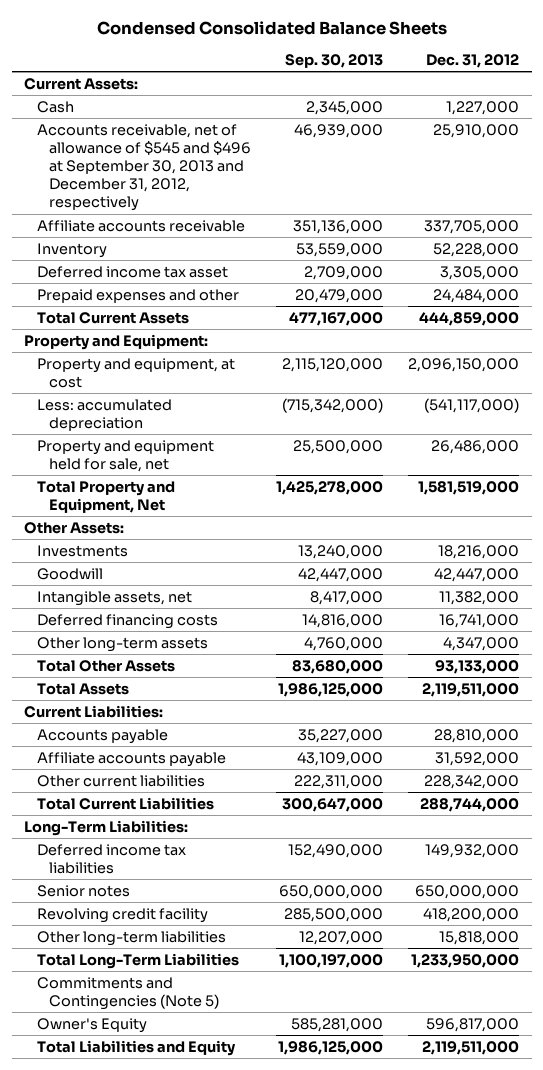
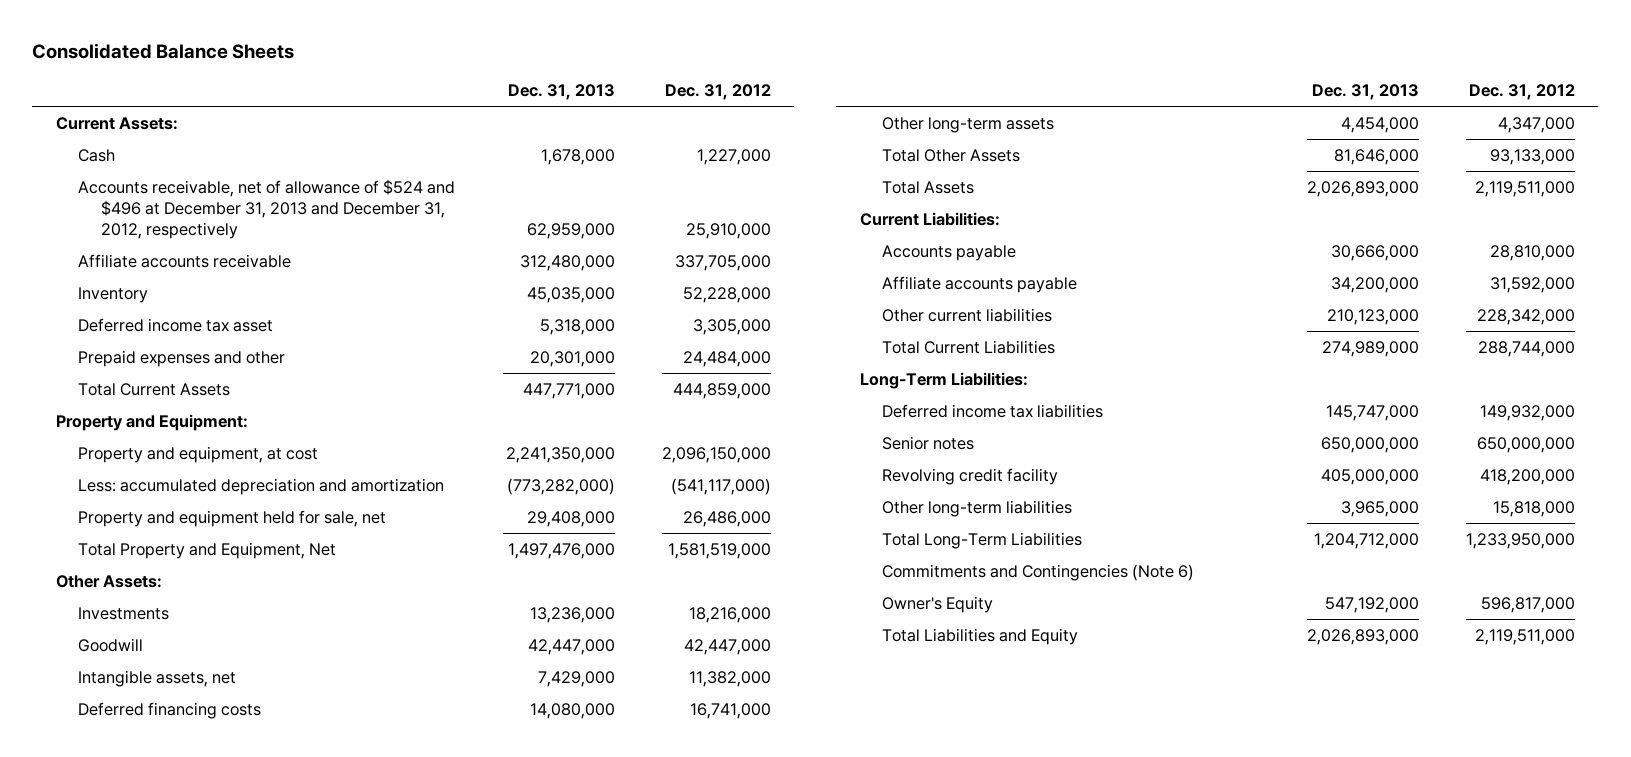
- Condensed Consolidated Balance Sheets
+ Consolidated Balance Sheets
- | Sep. 30, 2013 | Dec. 31, 2012
+ | Dec. 31, 2013 | Dec. 31, 2012
- Accounts receivable, net of allowance of $545 and $496 at September 30, 2013 and December 31, 2012, respectively | 46,939,000 | 25,910,000
+ Accounts receivable, net of allowance of $524 and $496 at December 31, 2013 and December 31, 2012, respectively | 62,959,000 | 25,910,000
- Less: accumulated depreciation | (715,342,000) | (541,117,000)
+ Less: accumulated depreciation and amortization | (773,282,000) | (541,117,000)
- Commitments and Contingencies (Note 5)
+ Commitments and Contingencies (Note 6)

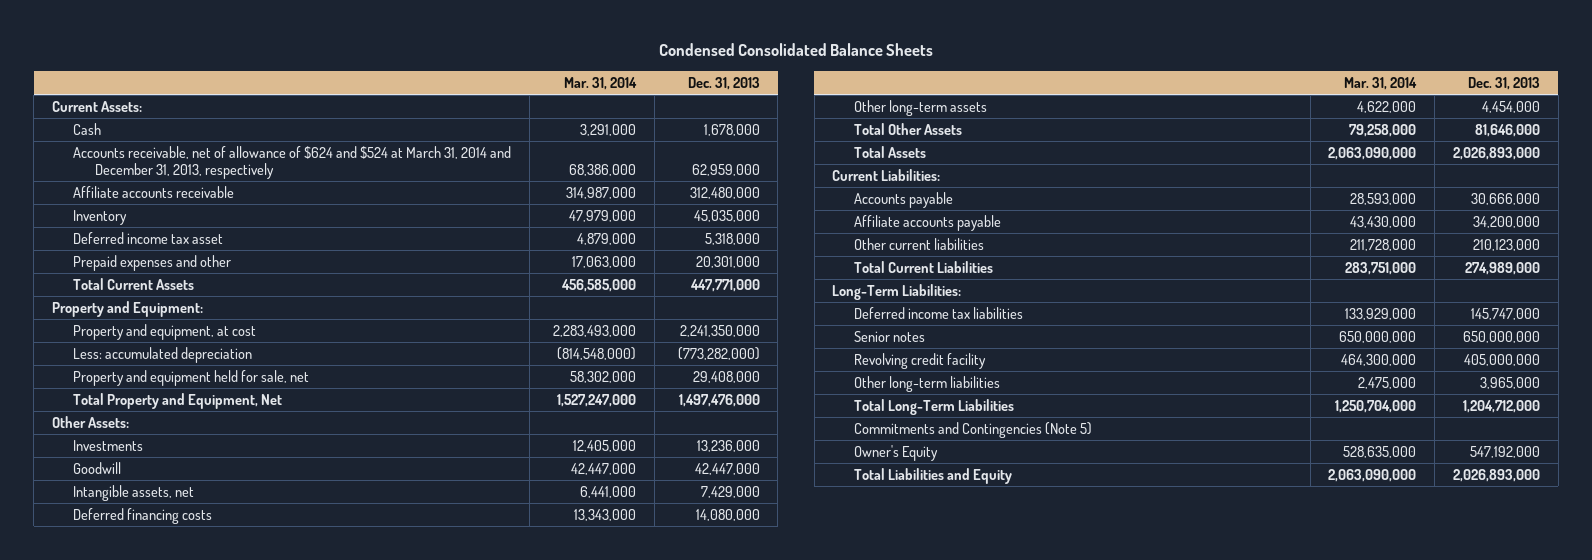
- Consolidated Balance Sheets
+ Condensed Consolidated Balance Sheets
- | Dec. 31, 2013 | Dec. 31, 2012
+ | Mar. 31, 2014 | Dec. 31, 2013
- Accounts receivable, net of allowance of $524 and $496 at December 31, 2013 and December 31, 2012, respectively | 62,959,000 | 25,910,000
+ Accounts receivable, net of allowance of $624 and $524 at March 31, 2014 and December 31, 2013, respectively | 68,386,000 | 62,959,000
- Less: accumulated depreciation and amortization | (773,282,000) | (541,117,000)
+ Less: accumulated depreciation | (814,548,000) | (773,282,000)
- Commitments and Contingencies (Note 6)
+ Commitments and Contingencies (Note 5)

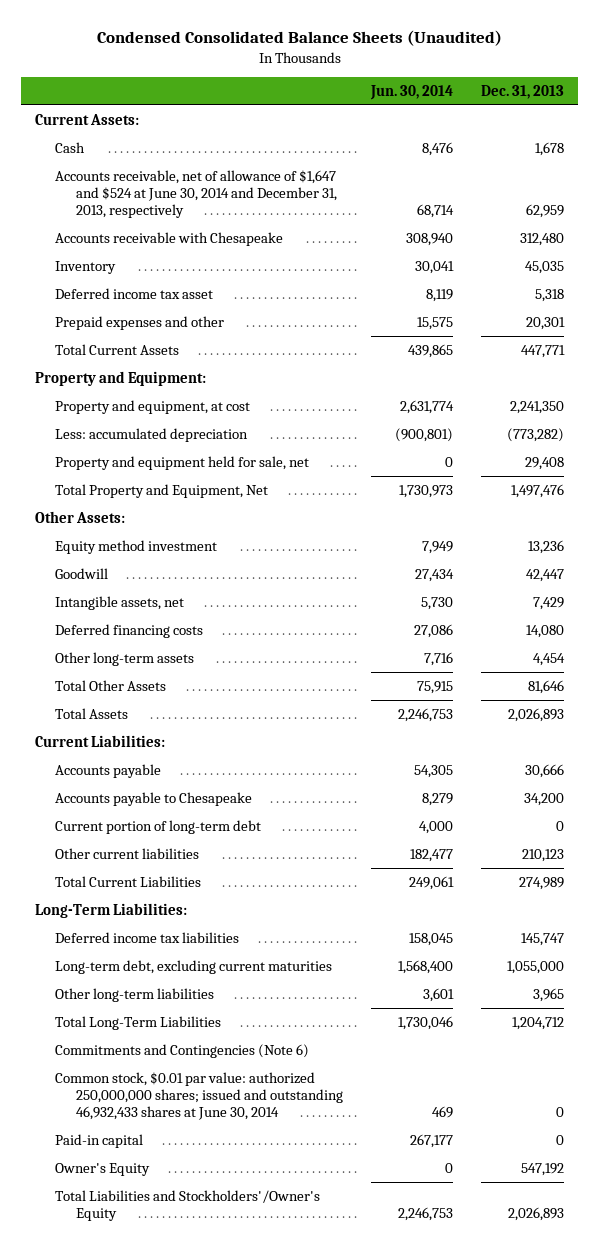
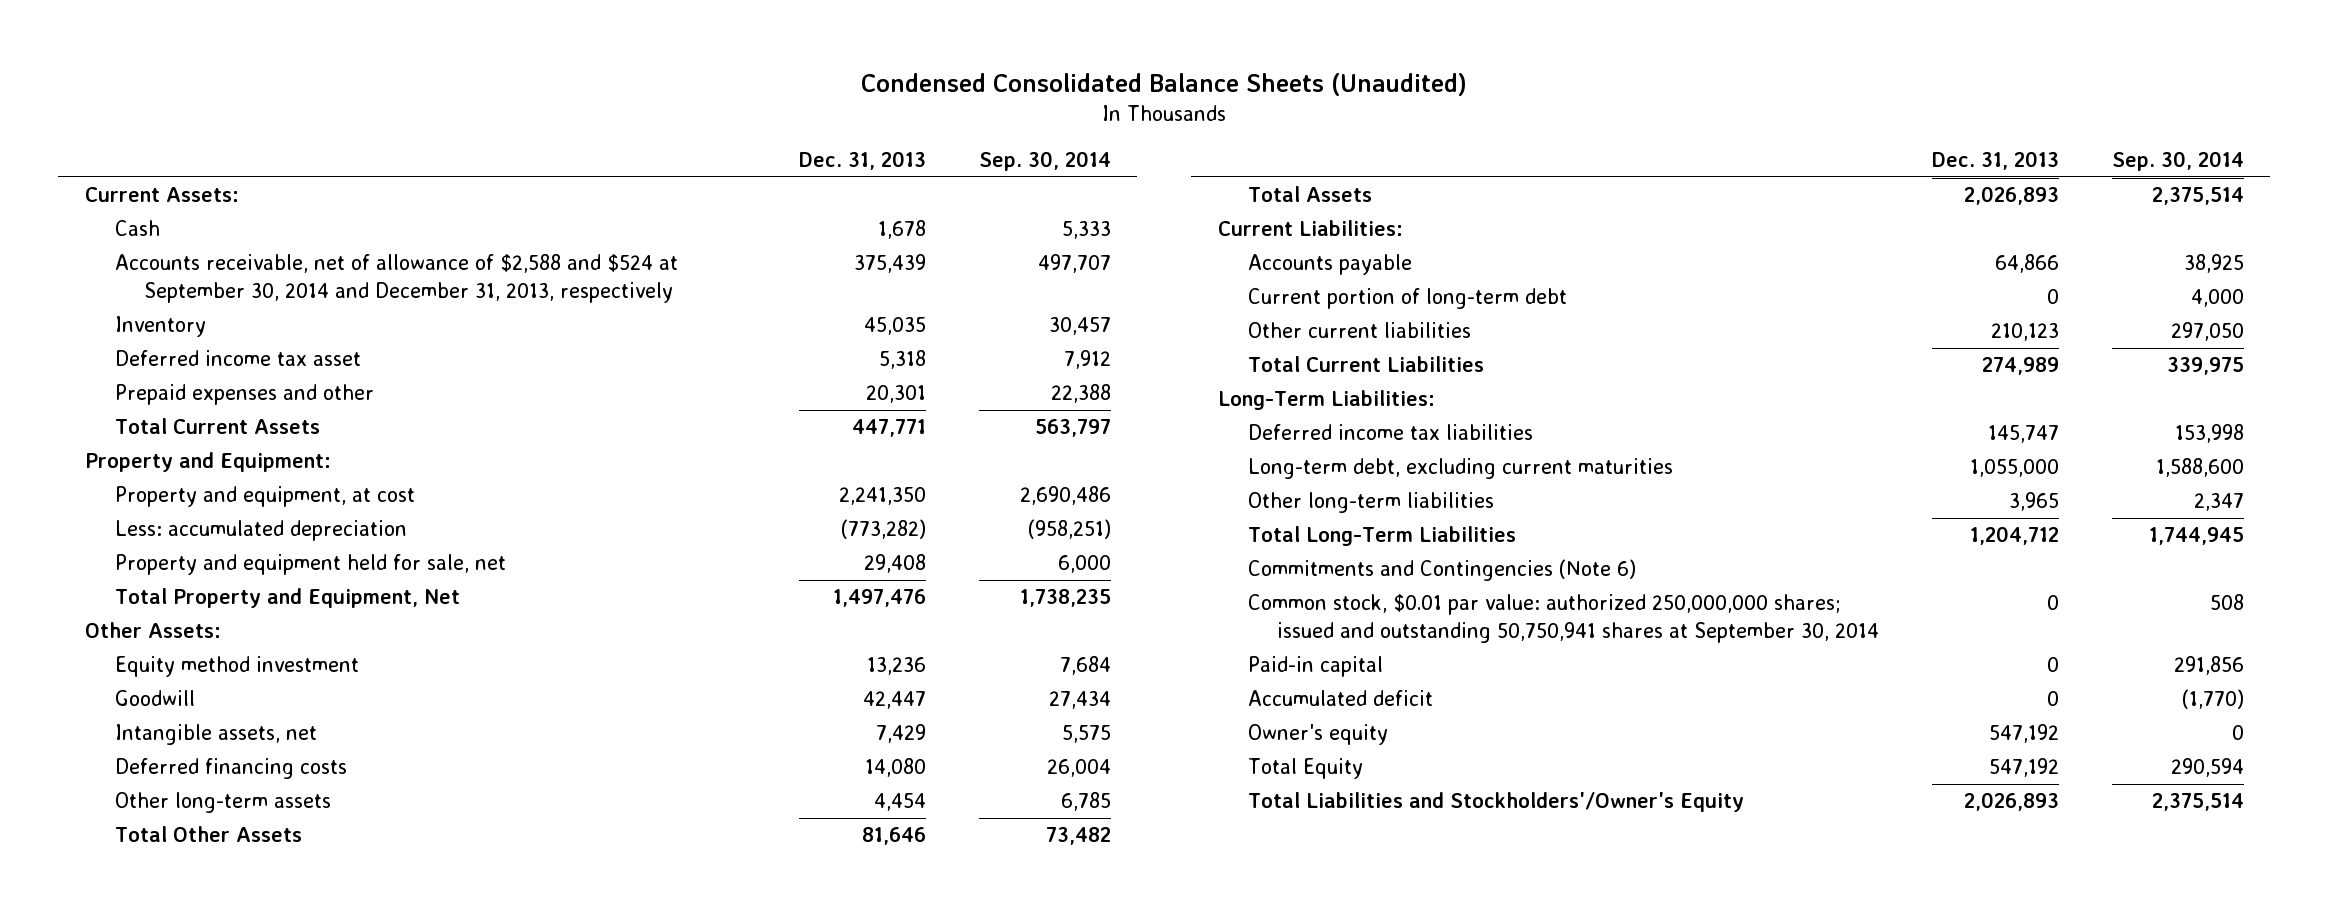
- | Jun. 30, 2014 | Dec. 31, 2013
+ | Dec. 31, 2013 | Sep. 30, 2014
- Accounts receivable, net of allowance of $1,647 and $524 at June 30, 2014 and December 31, 2013, respectively | 68,714 | 62,959
- Accounts receivable with Chesapeake | 308,940 | 312,480
+ Accounts receivable, net of allowance of $2,588 and $524 at September 30, 2014 and December 31, 2013, respectively | 375,439 | 497,707
- Accounts payable | 54,305 | 30,666
- Accounts payable to Chesapeake | 8,279 | 34,200
+ Accounts payable | 64,866 | 38,925
- Common stock, $0.01 par value: authorized 250,000,000 shares; issued and outstanding 46,932,433 shares at June 30, 2014 | 469 | 0
+ Common stock, $0.01 par value: authorized 250,000,000 shares; issued and outstanding 50,750,941 shares at September 30, 2014 | 0 | 508
- Owner's Equity | 0 | 547,192
+ Accumulated deficit | 0 | (1,770)
+ Owner's equity | 547,192 | 0
+ Total Equity | 547,192 | 290,594

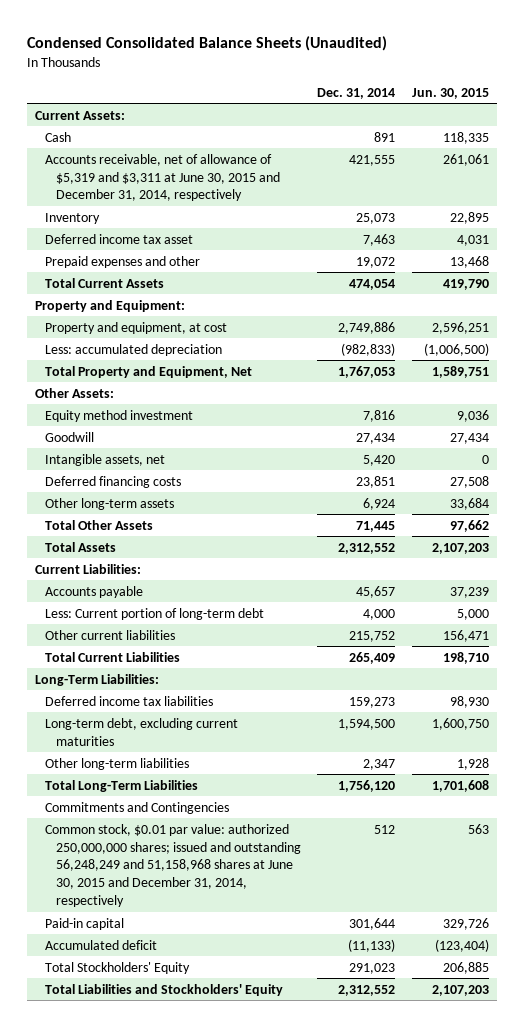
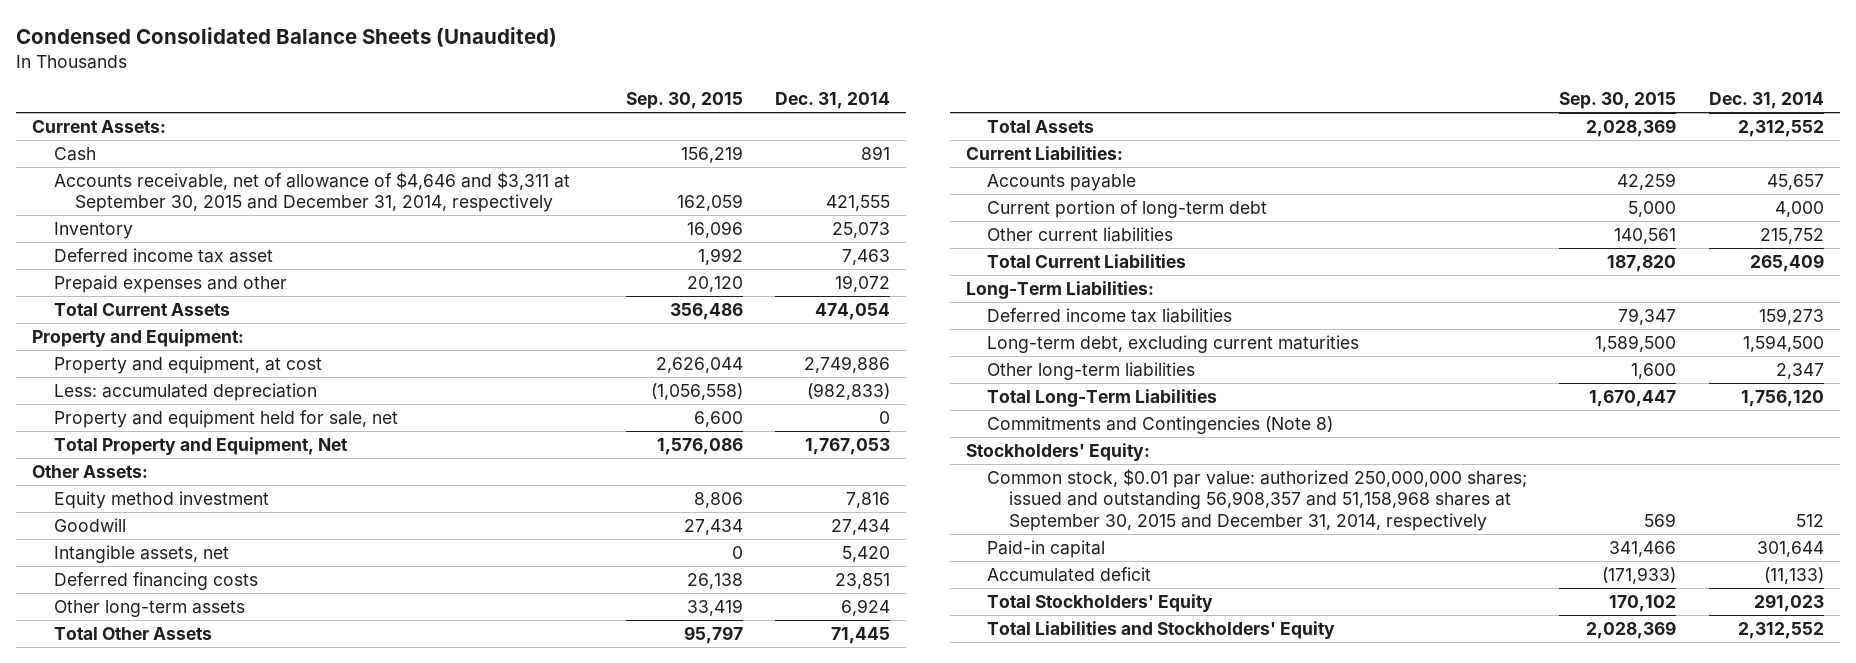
- | Dec. 31, 2014 | Jun. 30, 2015
+ | Sep. 30, 2015 | Dec. 31, 2014
- Accounts receivable, net of allowance of $5,319 and $3,311 at June 30, 2015 and December 31, 2014, respectively | 421,555 | 261,061
+ Accounts receivable, net of allowance of $4,646 and $3,311 at September 30, 2015 and December 31, 2014, respectively | 162,059 | 421,555
+ Property and equipment held for sale, net | 6,600 | 0
- Less: Current portion of long-term debt | 4,000 | 5,000
+ Current portion of long-term debt | 5,000 | 4,000
- Commitments and Contingencies
- Common stock, $0.01 par value: authorized 250,000,000 shares; issued and outstanding 56,248,249 and 51,158,968 shares at June 30, 2015 and December 31, 2014, respectively | 512 | 563
+ Commitments and Contingencies (Note 8)
+ Stockholders' Equity:
+ Common stock, $0.01 par value: authorized 250,000,000 shares; issued and outstanding 56,908,357 and 51,158,968 shares at September 30, 2015 and December 31, 2014, respectively | 569 | 512

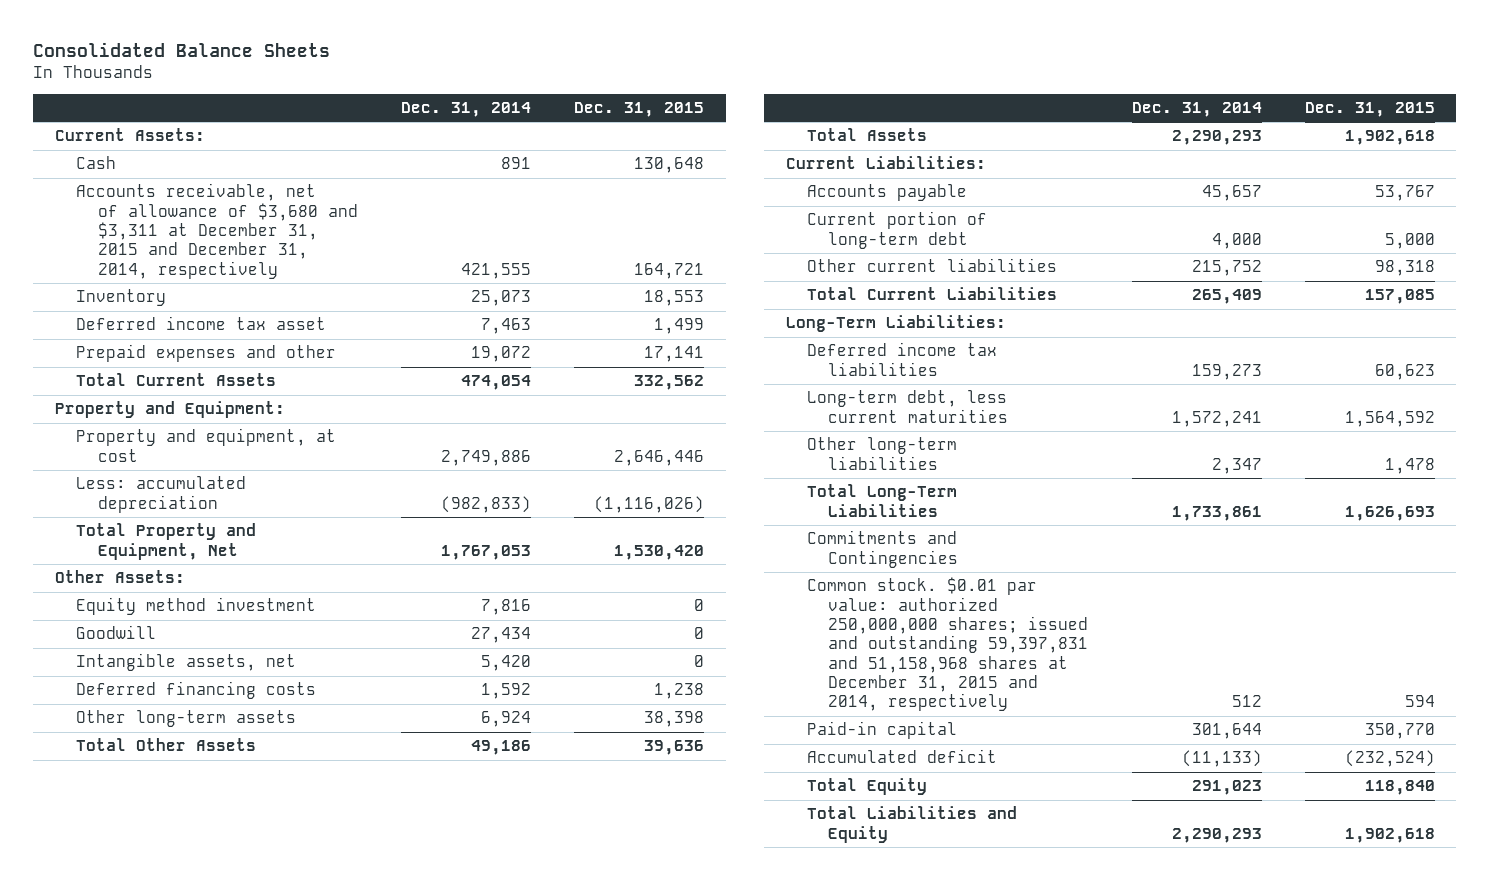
- Condensed Consolidated Balance Sheets (Unaudited)
+ Consolidated Balance Sheets
- | Sep. 30, 2015 | Dec. 31, 2014
+ | Dec. 31, 2014 | Dec. 31, 2015
- Accounts receivable, net of allowance of $4,646 and $3,311 at September 30, 2015 and December 31, 2014, respectively | 162,059 | 421,555
+ Accounts receivable, net of allowance of $3,680 and $3,311 at December 31, 2015 and December 31, 2014, respectively | 421,555 | 164,721
- Property and equipment held for sale, net | 6,600 | 0
- Deferred financing costs | 26,138 | 23,851
+ Deferred financing costs | 1,592 | 1,238
- Total Other Assets | 95,797 | 71,445
- Total Assets | 2,028,369 | 2,312,552
+ Total Other Assets | 49,186 | 39,636
+ Total Assets | 2,290,293 | 1,902,618
- Long-term debt, excluding current maturities | 1,589,500 | 1,594,500
+ Long-term debt, less current maturities | 1,572,241 | 1,564,592
- Total Long-Term Liabilities | 1,670,447 | 1,756,120
- Commitments and Contingencies (Note 8)
- Stockholders' Equity:
- Common stock, $0.01 par value: authorized 250,000,000 shares; issued and outstanding 56,908,357 and 51,158,968 shares at September 30, 2015 and December 31, 2014, respectively | 569 | 512
+ Total Long-Term Liabilities | 1,733,861 | 1,626,693
+ Commitments and Contingencies
+ Common stock. $0.01 par value: authorized 250,000,000 shares; issued and outstanding 59,397,831 and 51,158,968 shares at December 31, 2015 and 2014, respectively | 512 | 594
- Total Stockholders' Equity | 170,102 | 291,023
- Total Liabilities and Stockholders' Equity | 2,028,369 | 2,312,552
+ Total Equity | 291,023 | 118,840
+ Total Liabilities and Equity | 2,290,293 | 1,902,618

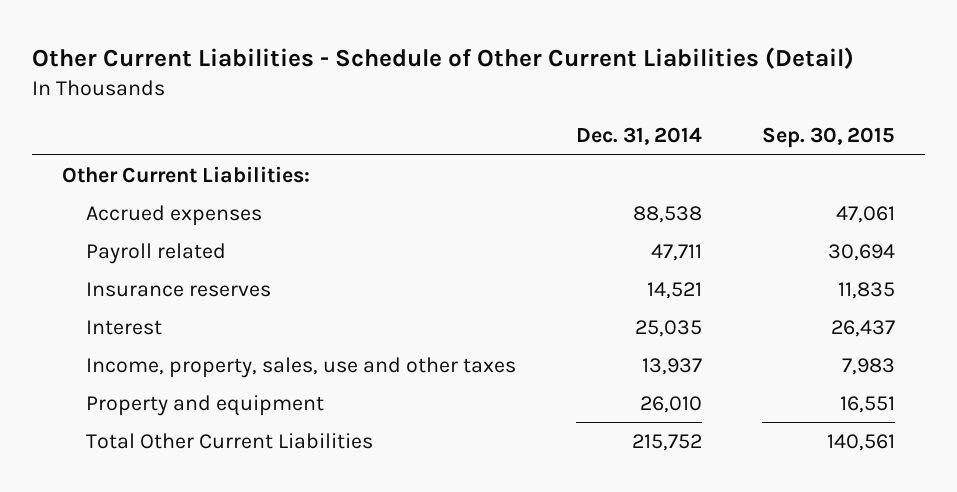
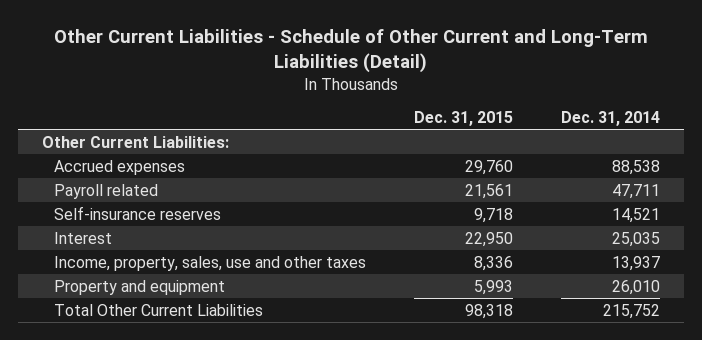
- Other Current Liabilities - Schedule of Other Current Liabilities (Detail)
+ Other Current Liabilities - Schedule of Other Current and Long-Term Liabilities (Detail)
- | Dec. 31, 2014 | Sep. 30, 2015
+ | Dec. 31, 2015 | Dec. 31, 2014
- Insurance reserves | 14,521 | 11,835
+ Self-insurance reserves | 9,718 | 14,521

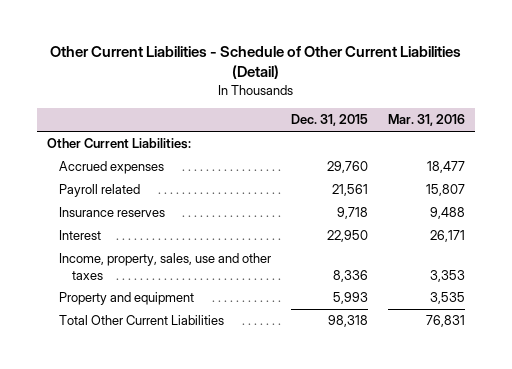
- Other Current Liabilities - Schedule of Other Current and Long-Term Liabilities (Detail)
+ Other Current Liabilities - Schedule of Other Current Liabilities (Detail)
- | Dec. 31, 2015 | Dec. 31, 2014
+ | Dec. 31, 2015 | Mar. 31, 2016
- Self-insurance reserves | 9,718 | 14,521
+ Insurance reserves | 9,718 | 9,488

